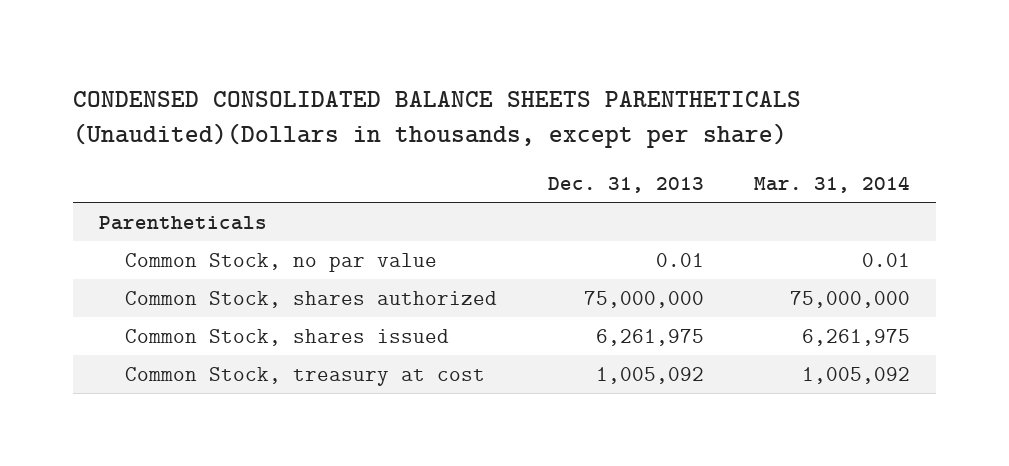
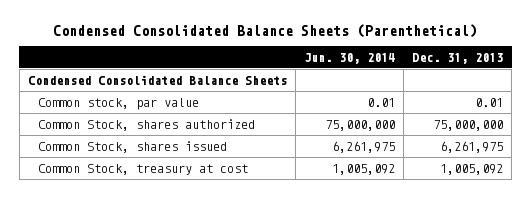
- CONDENSED CONSOLIDATED BALANCE SHEETS PARENTHETICALS (Unaudited)(Dollars in thousands, except per share)
+ Condensed Consolidated Balance Sheets (Parenthetical)
- | Dec. 31, 2013 | Mar. 31, 2014
+ | Jun. 30, 2014 | Dec. 31, 2013
- Parentheticals
- Common Stock, no par value | 0.01 | 0.01
+ Condensed Consolidated Balance Sheets
+ Common stock, par value | 0.01 | 0.01

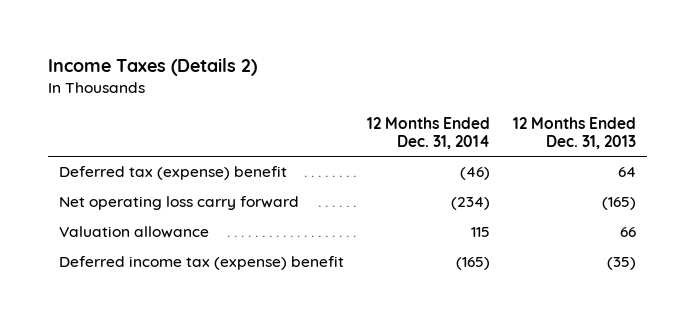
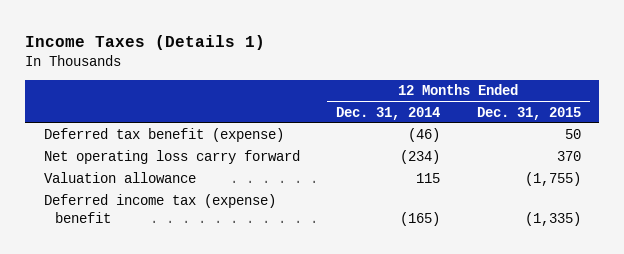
- Income Taxes (Details 2)
+ Income Taxes (Details 1)
- | 12 Months Ended Dec. 31, 2014 | 12 Months Ended Dec. 31, 2013
+ | 12 Months Ended Dec. 31, 2014 | 12 Months Ended Dec. 31, 2015
- Deferred tax (expense) benefit | (46) | 64
+ Deferred tax benefit (expense) | (46) | 50

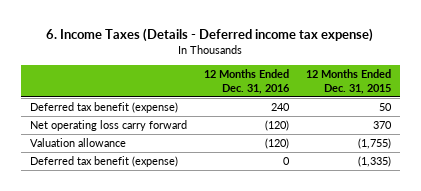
- Income Taxes (Details 1)
+ 6. Income Taxes (Details - Deferred income tax expense)
- | 12 Months Ended Dec. 31, 2014 | 12 Months Ended Dec. 31, 2015
+ | 12 Months Ended Dec. 31, 2016 | 12 Months Ended Dec. 31, 2015
- Deferred income tax (expense) benefit | (165) | (1,335)
+ Deferred tax benefit (expense) | 0 | (1,335)

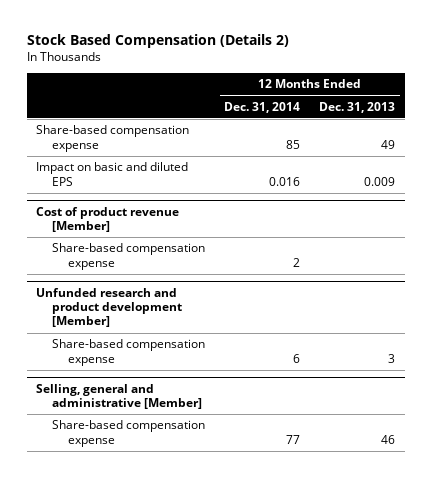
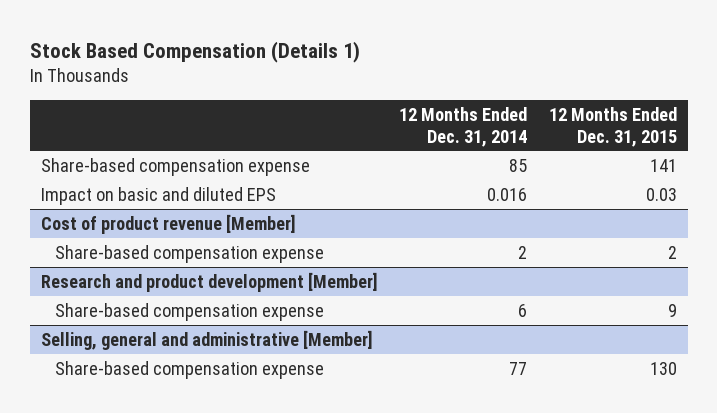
- Stock Based Compensation (Details 2)
+ Stock Based Compensation (Details 1)
- | 12 Months Ended Dec. 31, 2014 | 12 Months Ended Dec. 31, 2013
+ | 12 Months Ended Dec. 31, 2014 | 12 Months Ended Dec. 31, 2015
- Unfunded research and product development [Member]
+ Research and product development [Member]

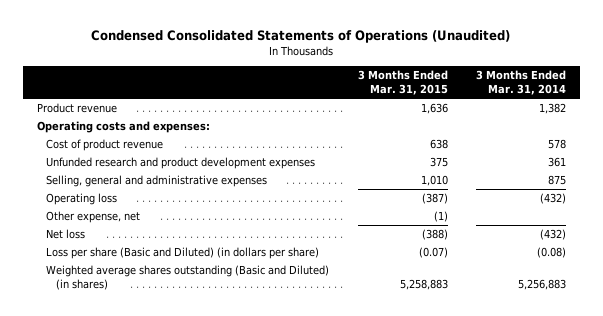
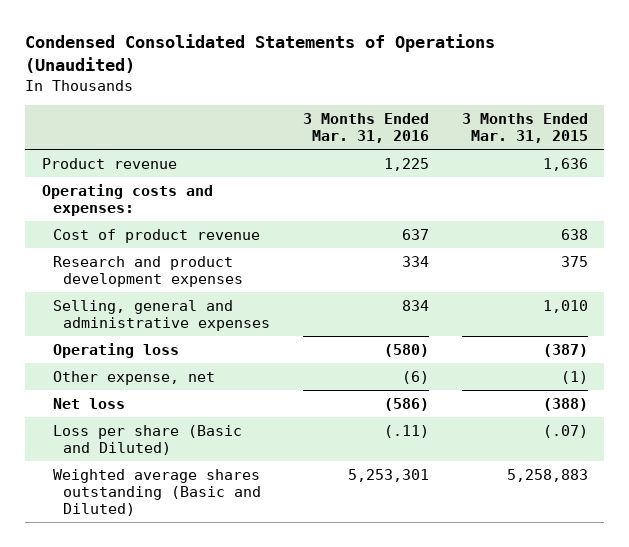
- | 3 Months Ended Mar. 31, 2015 | 3 Months Ended Mar. 31, 2014
+ | 3 Months Ended Mar. 31, 2016 | 3 Months Ended Mar. 31, 2015
- Unfunded research and product development expenses | 375 | 361
+ Research and product development expenses | 334 | 375
- Loss per share (Basic and Diluted) (in dollars per share) | (0.07) | (0.08)
- Weighted average shares outstanding (Basic and Diluted) (in shares) | 5,258,883 | 5,256,883
+ Loss per share (Basic and Diluted) | (.11) | (.07)
+ Weighted average shares outstanding (Basic and Diluted) | 5,253,301 | 5,258,883

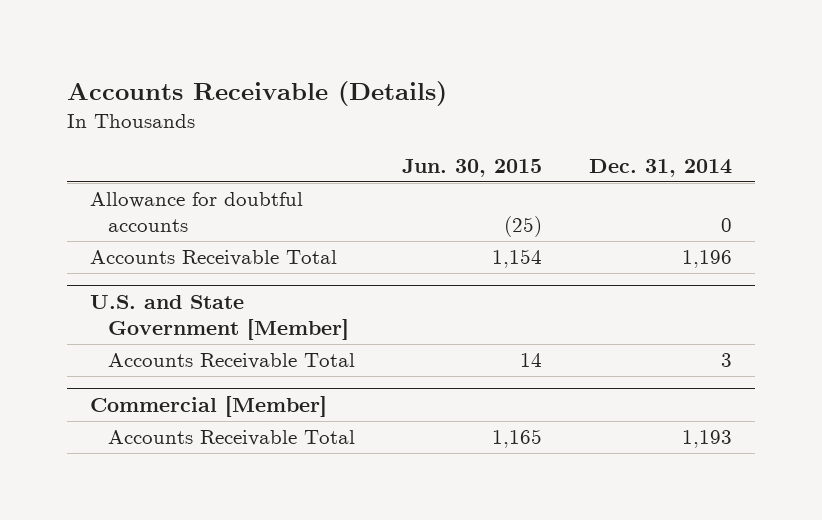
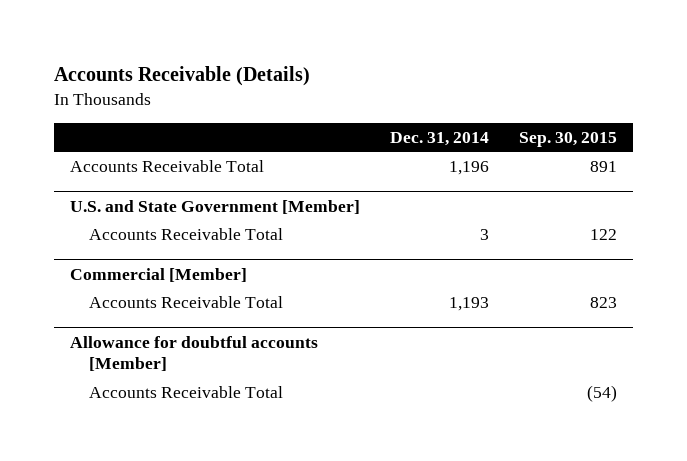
- | Jun. 30, 2015 | Dec. 31, 2014
+ | Dec. 31, 2014 | Sep. 30, 2015
- Allowance for doubtful accounts | (25) | 0
+ Allowance for doubtful accounts [Member]
+ Accounts Receivable Total | | (54)

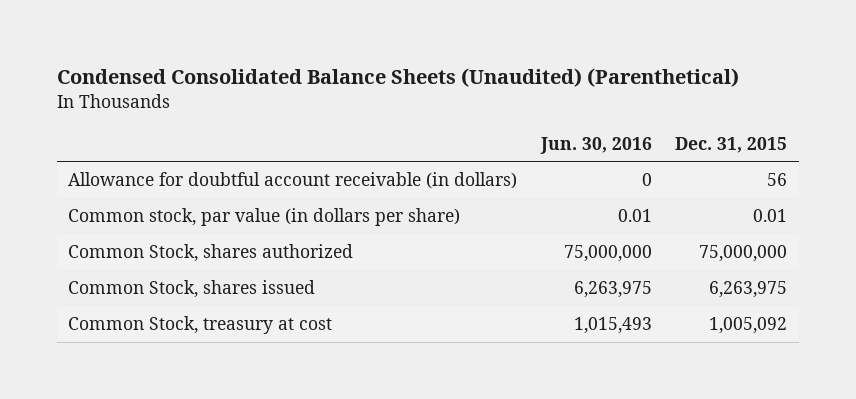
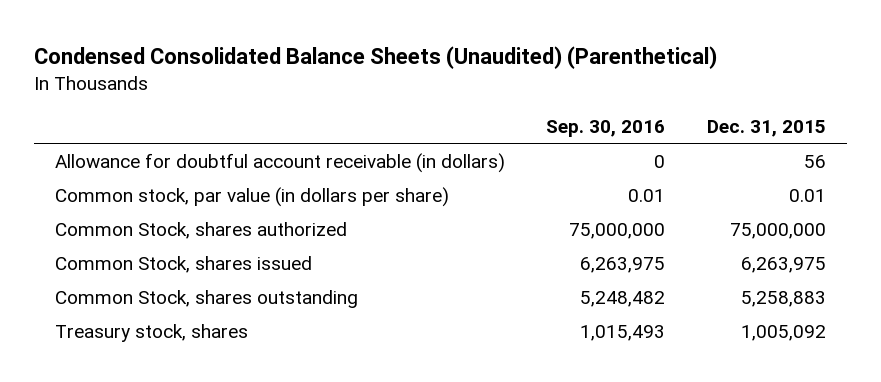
- | Jun. 30, 2016 | Dec. 31, 2015
+ | Sep. 30, 2016 | Dec. 31, 2015
- Common Stock, treasury at cost | 1,015,493 | 1,005,092
+ Common Stock, shares outstanding | 5,248,482 | 5,258,883
+ Treasury stock, shares | 1,015,493 | 1,005,092

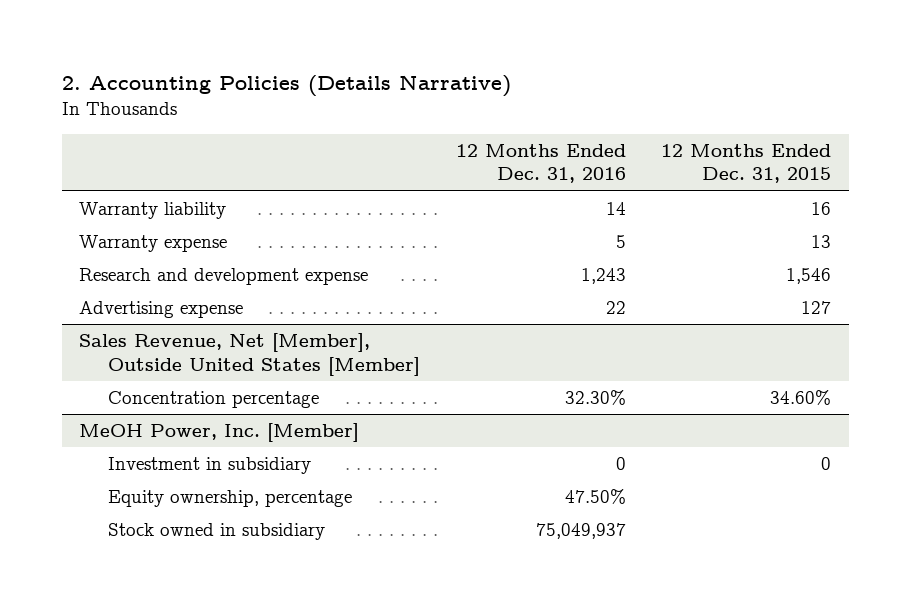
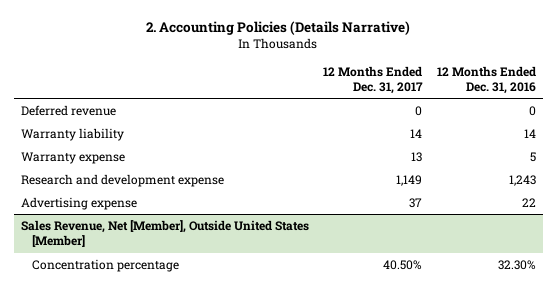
- | 12 Months Ended Dec. 31, 2016 | 12 Months Ended Dec. 31, 2015
+ | 12 Months Ended Dec. 31, 2017 | 12 Months Ended Dec. 31, 2016
+ Deferred revenue | 0 | 0
- MeOH Power, Inc. [Member]
- Investment in subsidiary | 0 | 0
- Equity ownership, percentage | 47.50% |
- Stock owned in subsidiary | 75,049,937 |

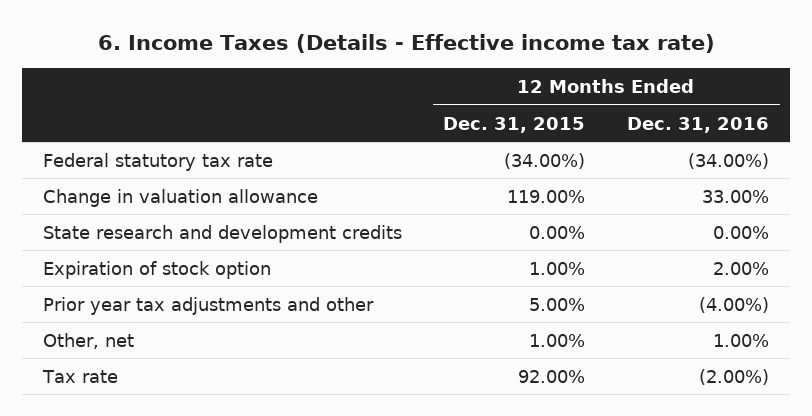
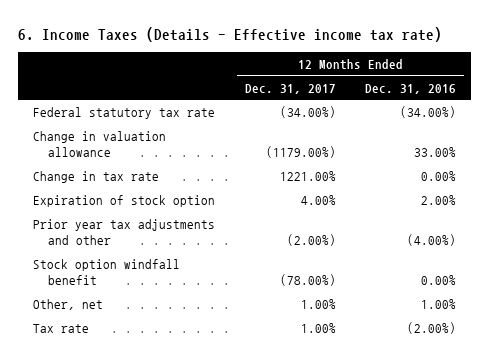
- | 12 Months Ended Dec. 31, 2015 | 12 Months Ended Dec. 31, 2016
+ | 12 Months Ended Dec. 31, 2017 | 12 Months Ended Dec. 31, 2016
- State research and development credits | 0.00% | 0.00%
+ Change in tax rate | 1221.00% | 0.00%
+ Stock option windfall benefit | (78.00%) | 0.00%

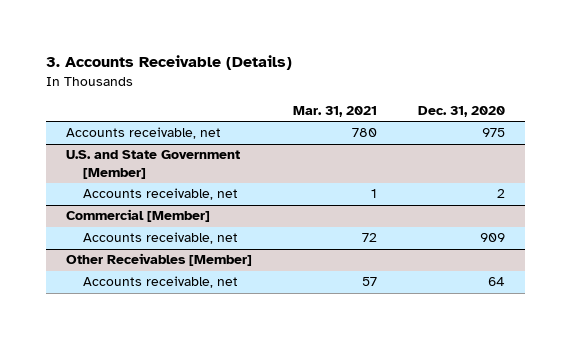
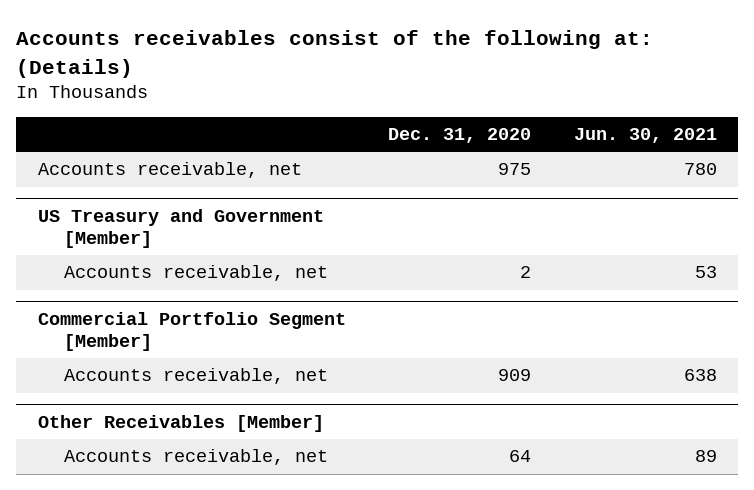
- 3. Accounts Receivable (Details)
+ Accounts receivables consist of the following at: (Details)
- | Mar. 31, 2021 | Dec. 31, 2020
+ | Dec. 31, 2020 | Jun. 30, 2021
- U.S. and State Government [Member]
+ US Treasury and Government [Member]
- Commercial [Member]
+ Commercial Portfolio Segment [Member]

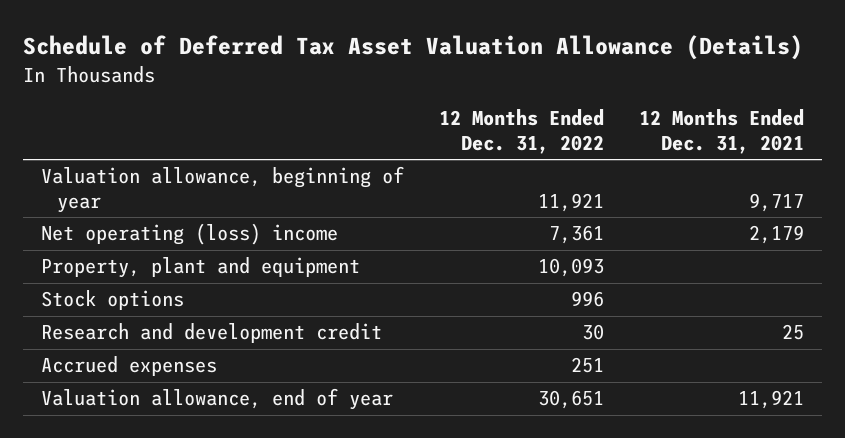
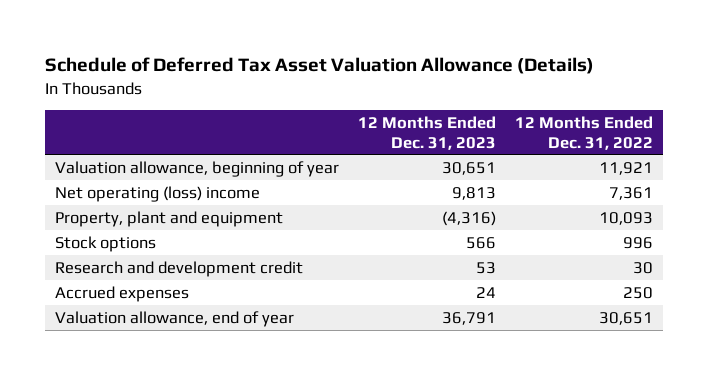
- | 12 Months Ended Dec. 31, 2022 | 12 Months Ended Dec. 31, 2021
+ | 12 Months Ended Dec. 31, 2023 | 12 Months Ended Dec. 31, 2022
- Accrued expenses | 251 |
+ Accrued expenses | 24 | 250

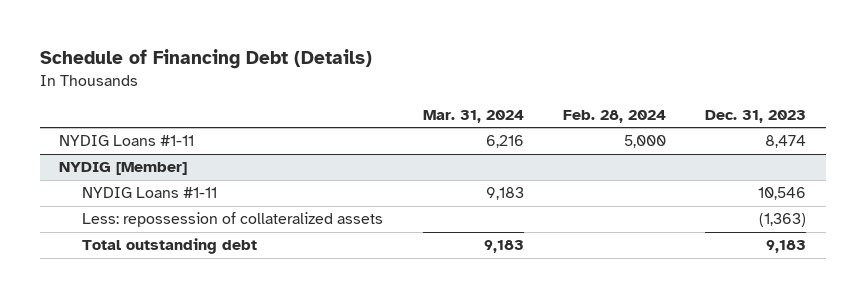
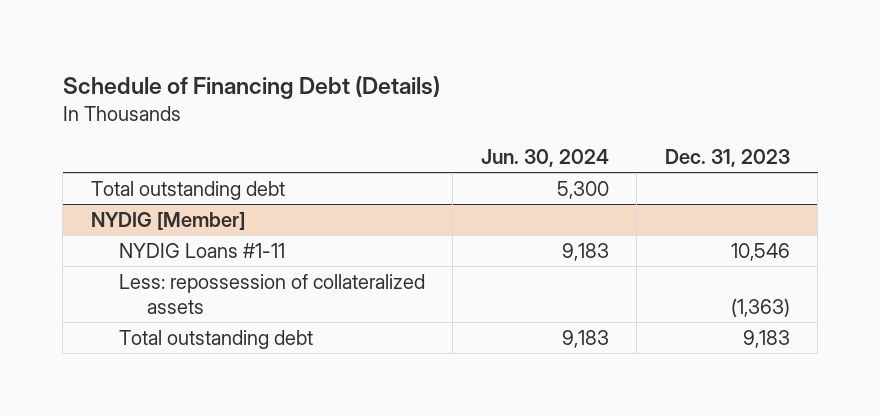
- | Mar. 31, 2024 | Feb. 28, 2024 | Dec. 31, 2023
+ | Jun. 30, 2024 | Dec. 31, 2023
- NYDIG Loans #1-11 | 6,216 | 5,000 | 8,474
+ Total outstanding debt | 5,300 |

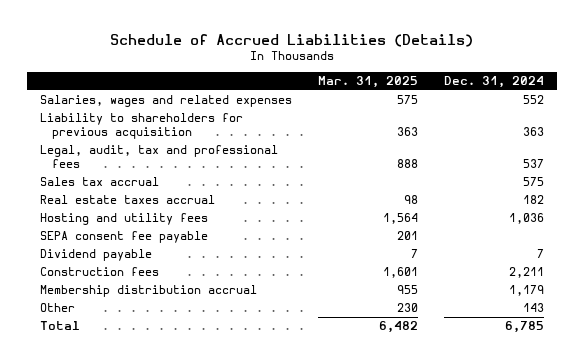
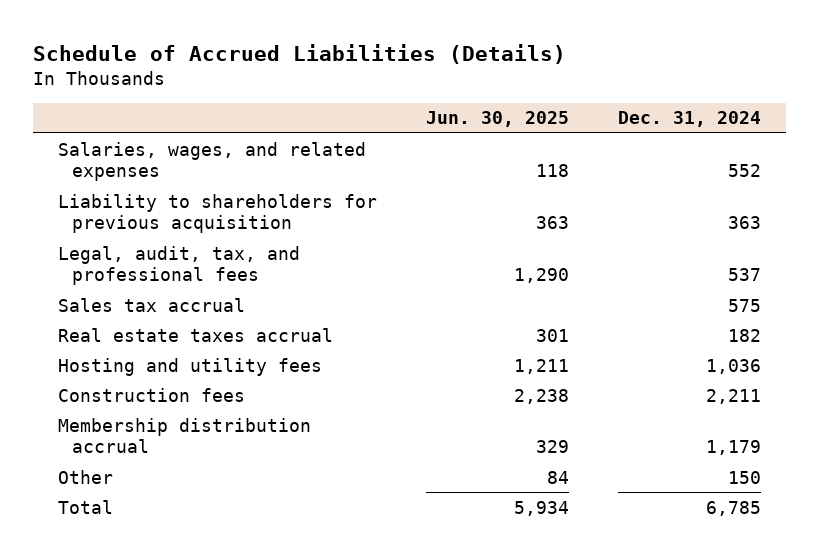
- | Mar. 31, 2025 | Dec. 31, 2024
+ | Jun. 30, 2025 | Dec. 31, 2024
- Salaries, wages and related expenses | 575 | 552
+ Salaries, wages, and related expenses | 118 | 552
- Legal, audit, tax and professional fees | 888 | 537
+ Legal, audit, tax, and professional fees | 1,290 | 537
- SEPA consent fee payable | 201 |
- Dividend payable | 7 | 7
- Other | 230 | 143
+ Other | 84 | 150

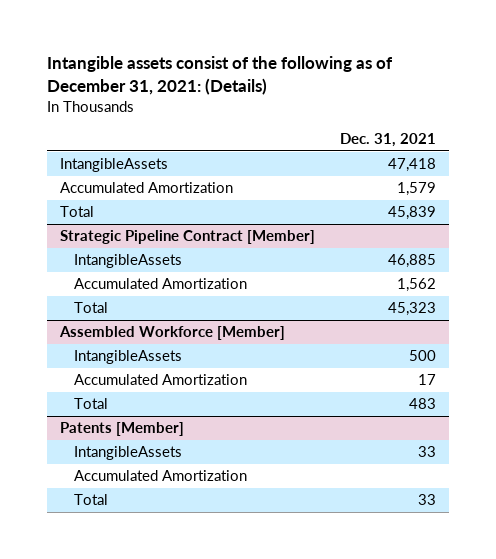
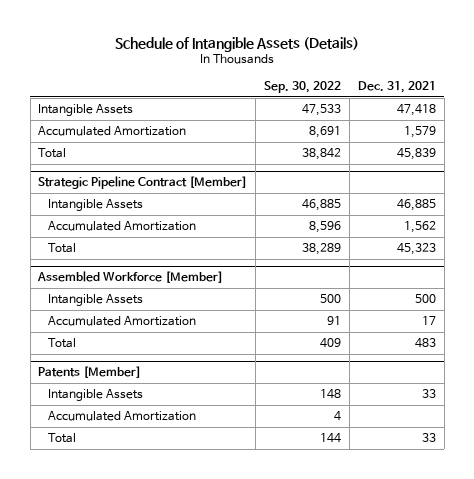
- Intangible assets consist of the following as of December 31, 2021: (Details)
+ Schedule of Intangible Assets (Details)
- | Dec. 31, 2021
+ | Sep. 30, 2022 | Dec. 31, 2021
- IntangibleAssets | 47,418
+ Intangible Assets | 47,533 | 47,418
@ Strategic Pipeline Contract [Member]
- IntangibleAssets | 46,885
+ Intangible Assets | 46,885 | 46,885
@ Assembled Workforce [Member]
- IntangibleAssets | 500
+ Intangible Assets | 500 | 500
@ Patents [Member]
- IntangibleAssets | 33
+ Intangible Assets | 148 | 33

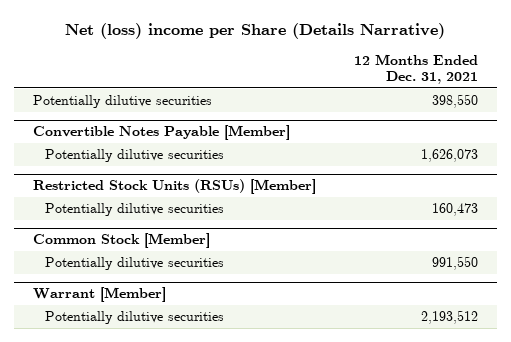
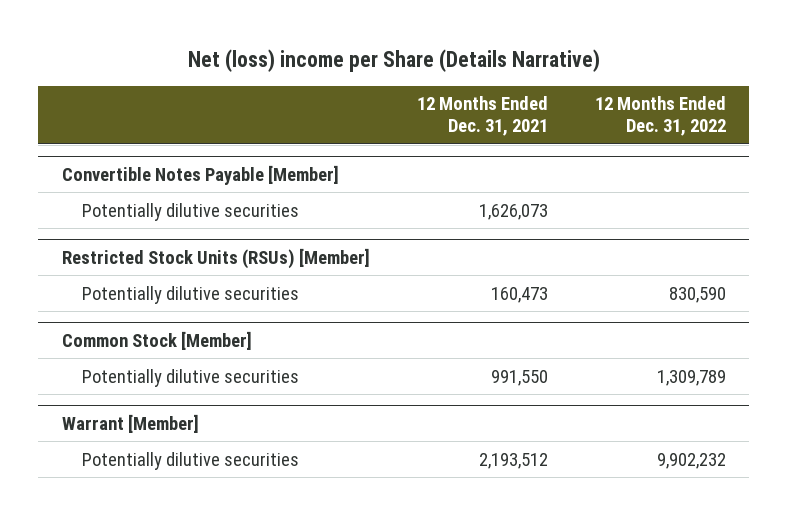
- | 12 Months Ended Dec. 31, 2021
+ | 12 Months Ended Dec. 31, 2021 | 12 Months Ended Dec. 31, 2022
- Potentially dilutive securities | 398,550

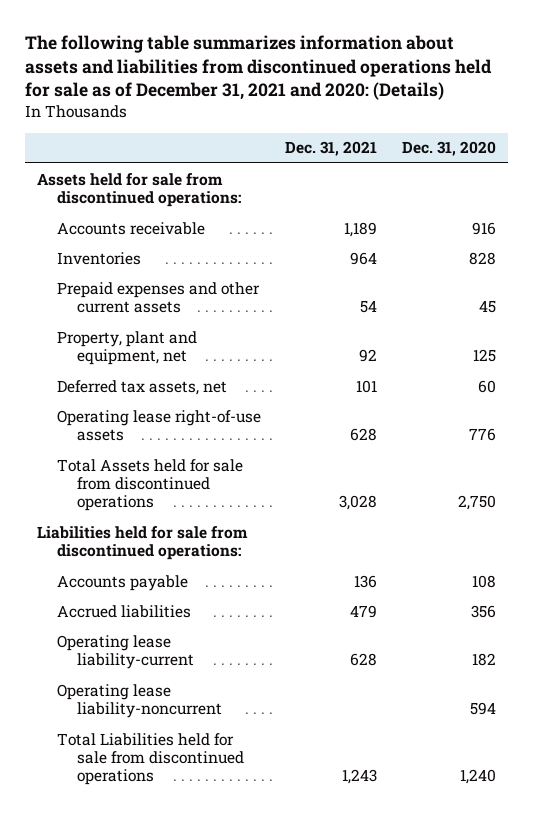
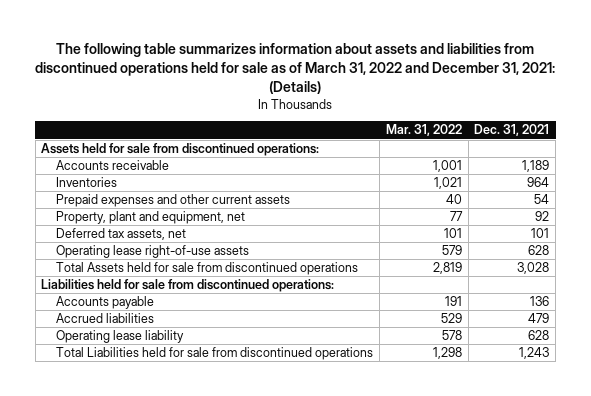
- The following table summarizes information about assets and liabilities from discontinued operations held for sale as of December 31, 2021 and 2020: (Details)
+ The following table summarizes information about assets and liabilities from discontinued operations held for sale as of March 31, 2022 and December 31, 2021: (Details)
- | Dec. 31, 2021 | Dec. 31, 2020
+ | Mar. 31, 2022 | Dec. 31, 2021
- Operating lease liability-current | 628 | 182
- Operating lease liability-noncurrent | | 594
+ Operating lease liability | 578 | 628

